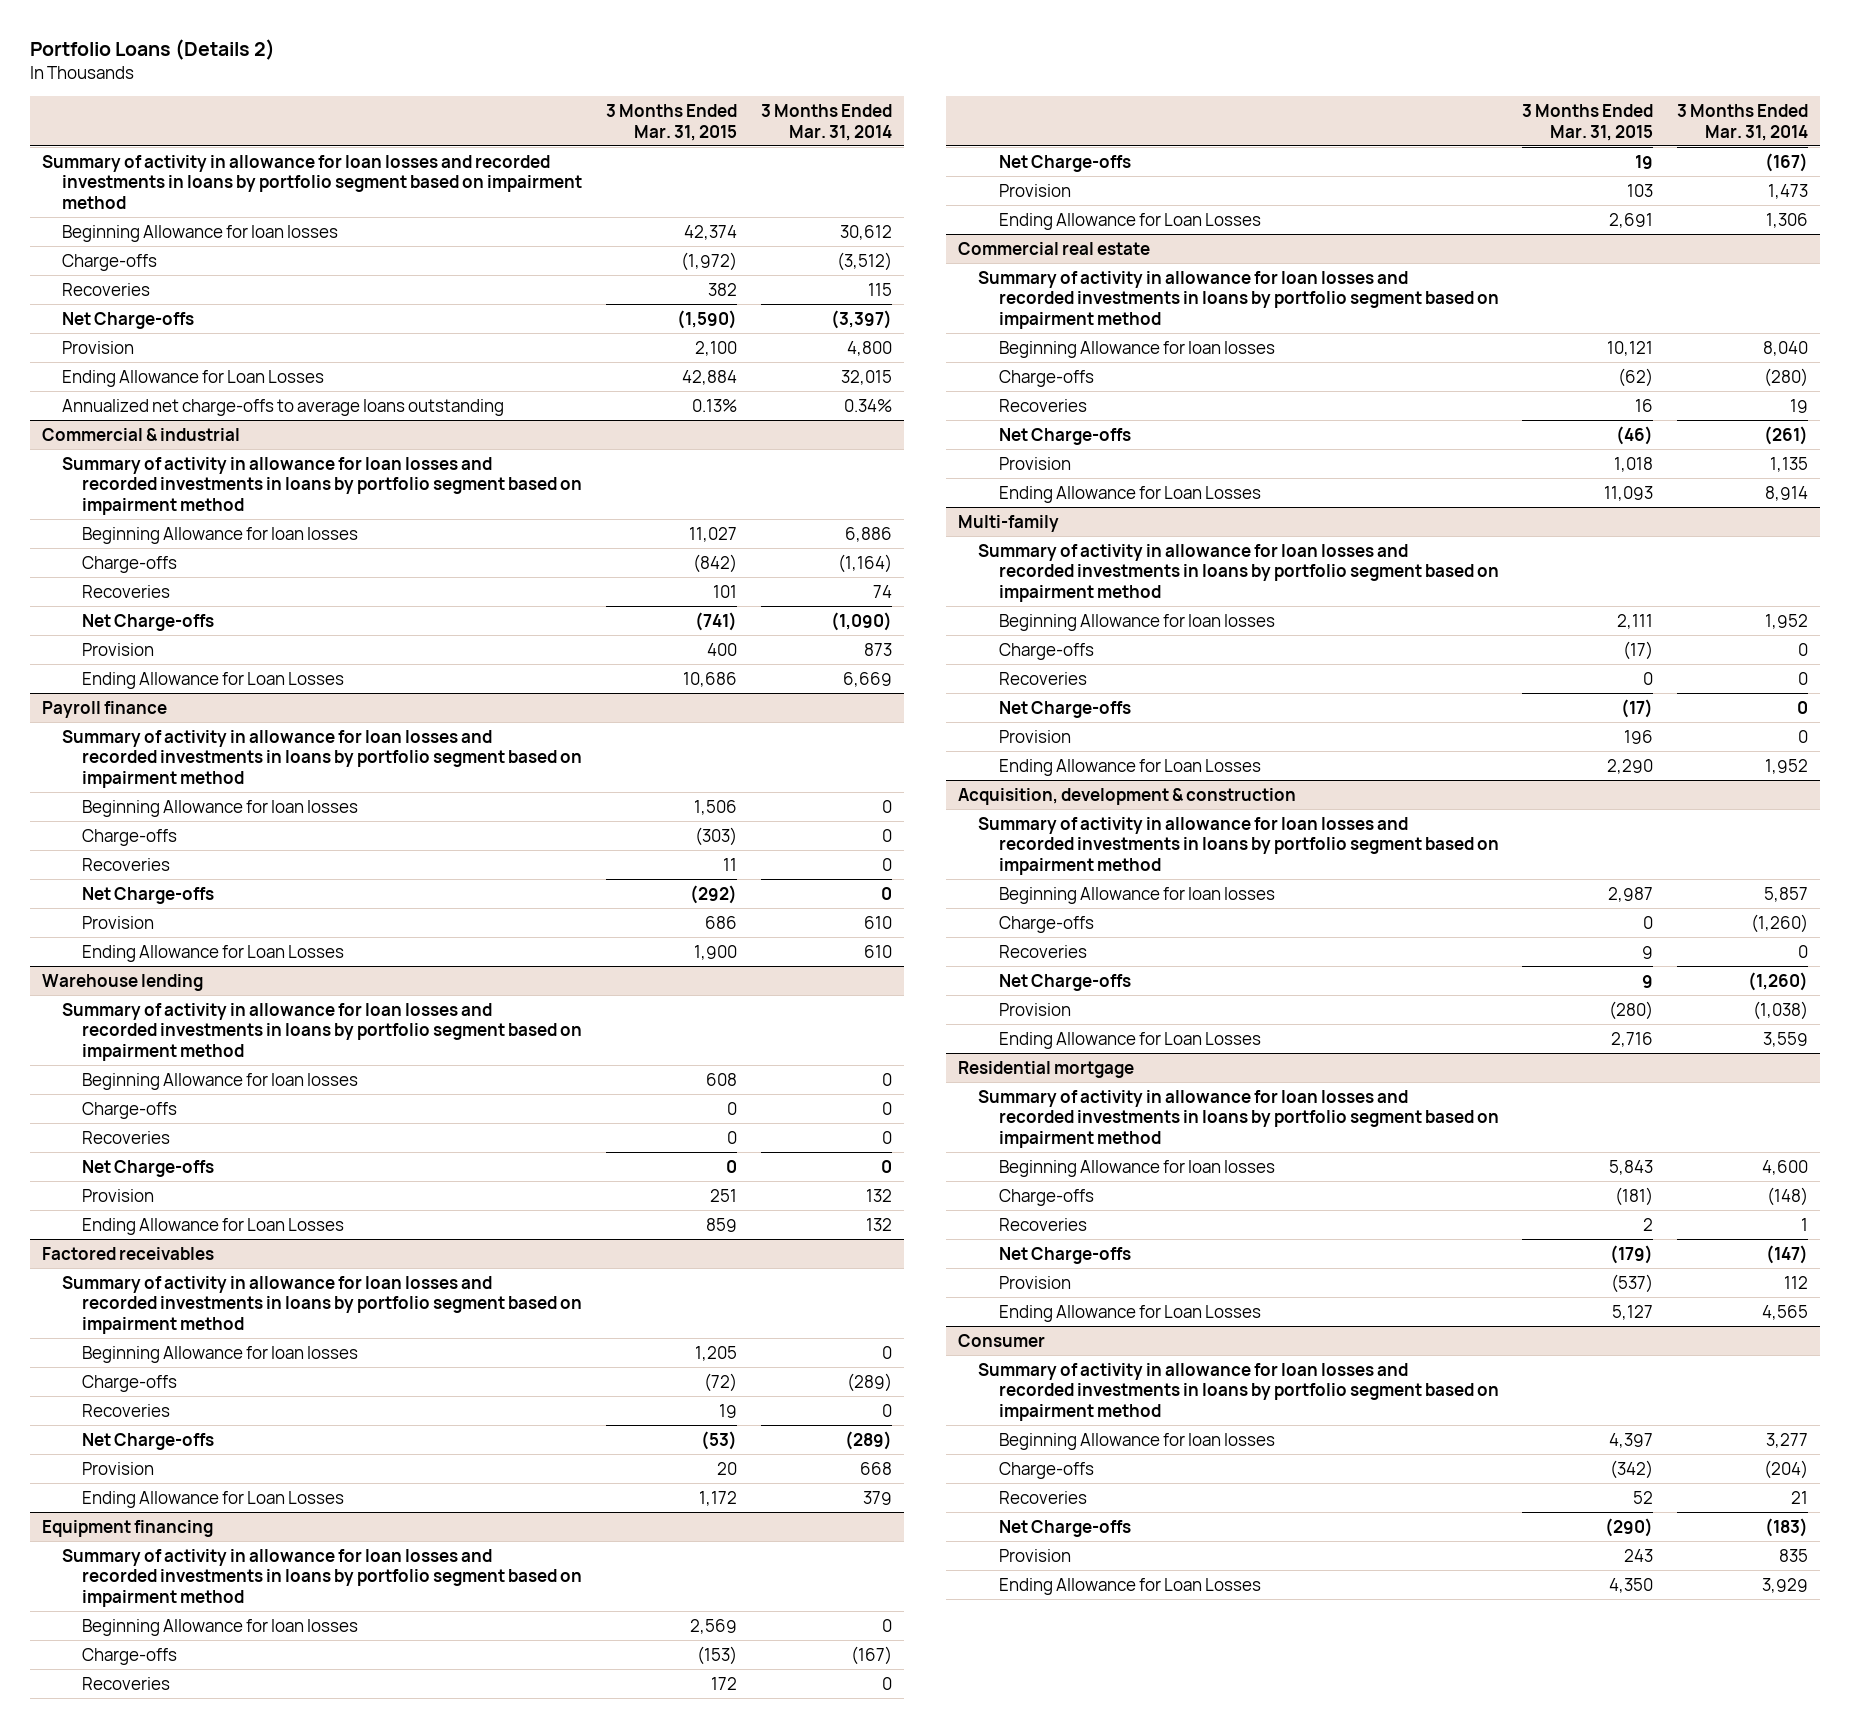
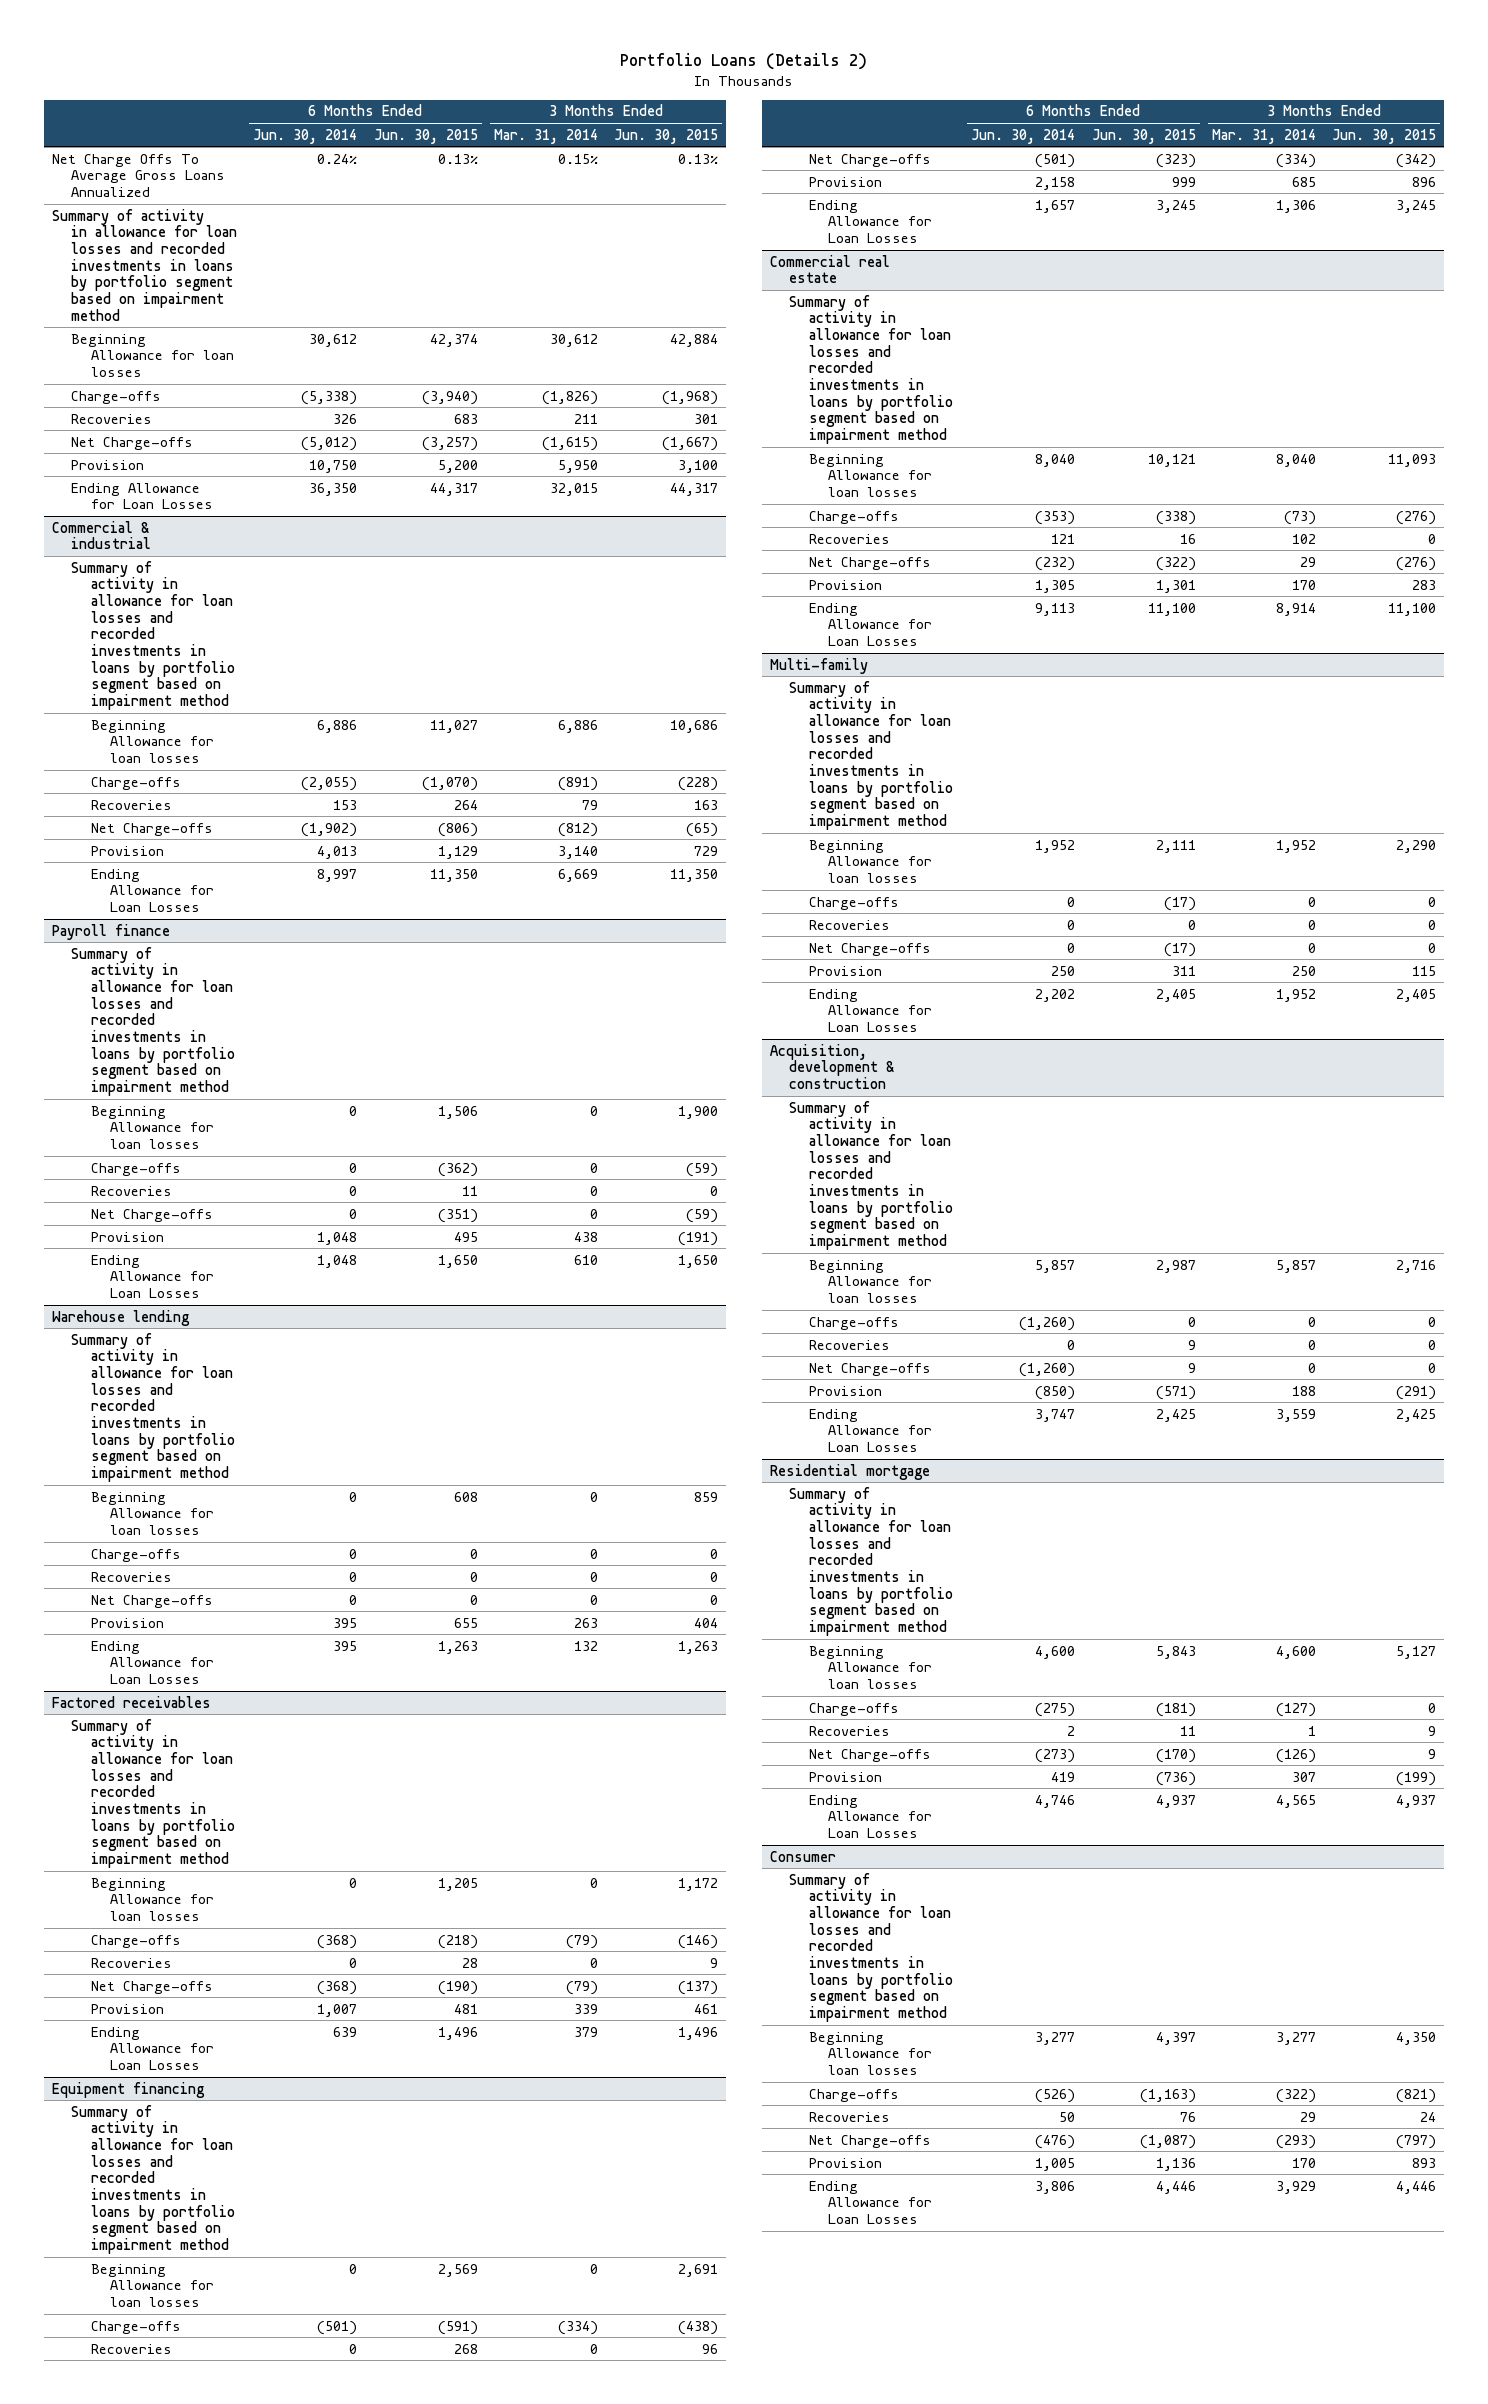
- | 3 Months Ended Mar. 31, 2015 | 3 Months Ended Mar. 31, 2014
+ | 6 Months Ended Jun. 30, 2014 | 6 Months Ended Jun. 30, 2015 | 3 Months Ended Mar. 31, 2014 | 3 Months Ended Jun. 30, 2015
+ Net Charge Offs To Average Gross Loans Annualized | 0.24% | 0.13% | 0.15% | 0.13%
- Charge-offs | (1,972) | (3,512)
- Recoveries | 382 | 115
- Net Charge-offs | (1,590) | (3,397)
- Provision | 2,100 | 4,800
+ Charge-offs | (5,338) | (3,940) | (1,826) | (1,968)
+ Recoveries | 326 | 683 | 211 | 301
+ Net Charge-offs | (5,012) | (3,257) | (1,615) | (1,667)
+ Provision | 10,750 | 5,200 | 5,950 | 3,100
- Annualized net charge-offs to average loans outstanding | 0.13% | 0.34%
@ Commercial & industrial
- Charge-offs | (842) | (1,164)
- Recoveries | 101 | 74
- Net Charge-offs | (741) | (1,090)
- Provision | 400 | 873
+ Charge-offs | (2,055) | (1,070) | (891) | (228)
+ Recoveries | 153 | 264 | 79 | 163
+ Net Charge-offs | (1,902) | (806) | (812) | (65)
+ Provision | 4,013 | 1,129 | 3,140 | 729
@ Payroll finance
- Provision | 686 | 610
+ Provision | 1,048 | 495 | 438 | (191)
@ Warehouse lending
- Provision | 251 | 132
+ Provision | 395 | 655 | 263 | 404
@ Factored receivables
- Charge-offs | (72) | (289)
+ Charge-offs | (368) | (218) | (79) | (146)
- Net Charge-offs | (53) | (289)
- Provision | 20 | 668
+ Net Charge-offs | (368) | (190) | (79) | (137)
+ Provision | 1,007 | 481 | 339 | 461
@ Equipment financing
- Charge-offs | (153) | (167)
+ Charge-offs | (501) | (591) | (334) | (438)
- Net Charge-offs | 19 | (167)
- Provision | 103 | 1,473
+ Net Charge-offs | (501) | (323) | (334) | (342)
+ Provision | 2,158 | 999 | 685 | 896
@ Commercial real estate
- Charge-offs | (62) | (280)
- Recoveries | 16 | 19
- Net Charge-offs | (46) | (261)
- Provision | 1,018 | 1,135
+ Charge-offs | (353) | (338) | (73) | (276)
+ Recoveries | 121 | 16 | 102 | 0
+ Net Charge-offs | (232) | (322) | 29 | (276)
+ Provision | 1,305 | 1,301 | 170 | 283
@ Multi-family
- Provision | 196 | 0
+ Provision | 250 | 311 | 250 | 115
@ Acquisition, development & construction
- Charge-offs | 0 | (1,260)
+ Charge-offs | (1,260) | 0 | 0 | 0
- Net Charge-offs | 9 | (1,260)
- Provision | (280) | (1,038)
+ Net Charge-offs | (1,260) | 9 | 0 | 0
+ Provision | (850) | (571) | 188 | (291)
@ Residential mortgage
- Charge-offs | (181) | (148)
+ Charge-offs | (275) | (181) | (127) | 0
- Net Charge-offs | (179) | (147)
- Provision | (537) | 112
+ Net Charge-offs | (273) | (170) | (126) | 9
+ Provision | 419 | (736) | 307 | (199)
@ Consumer
- Charge-offs | (342) | (204)
- Recoveries | 52 | 21
- Net Charge-offs | (290) | (183)
- Provision | 243 | 835
+ Charge-offs | (526) | (1,163) | (322) | (821)
+ Recoveries | 50 | 76 | 29 | 24
+ Net Charge-offs | (476) | (1,087) | (293) | (797)
+ Provision | 1,005 | 1,136 | 170 | 893

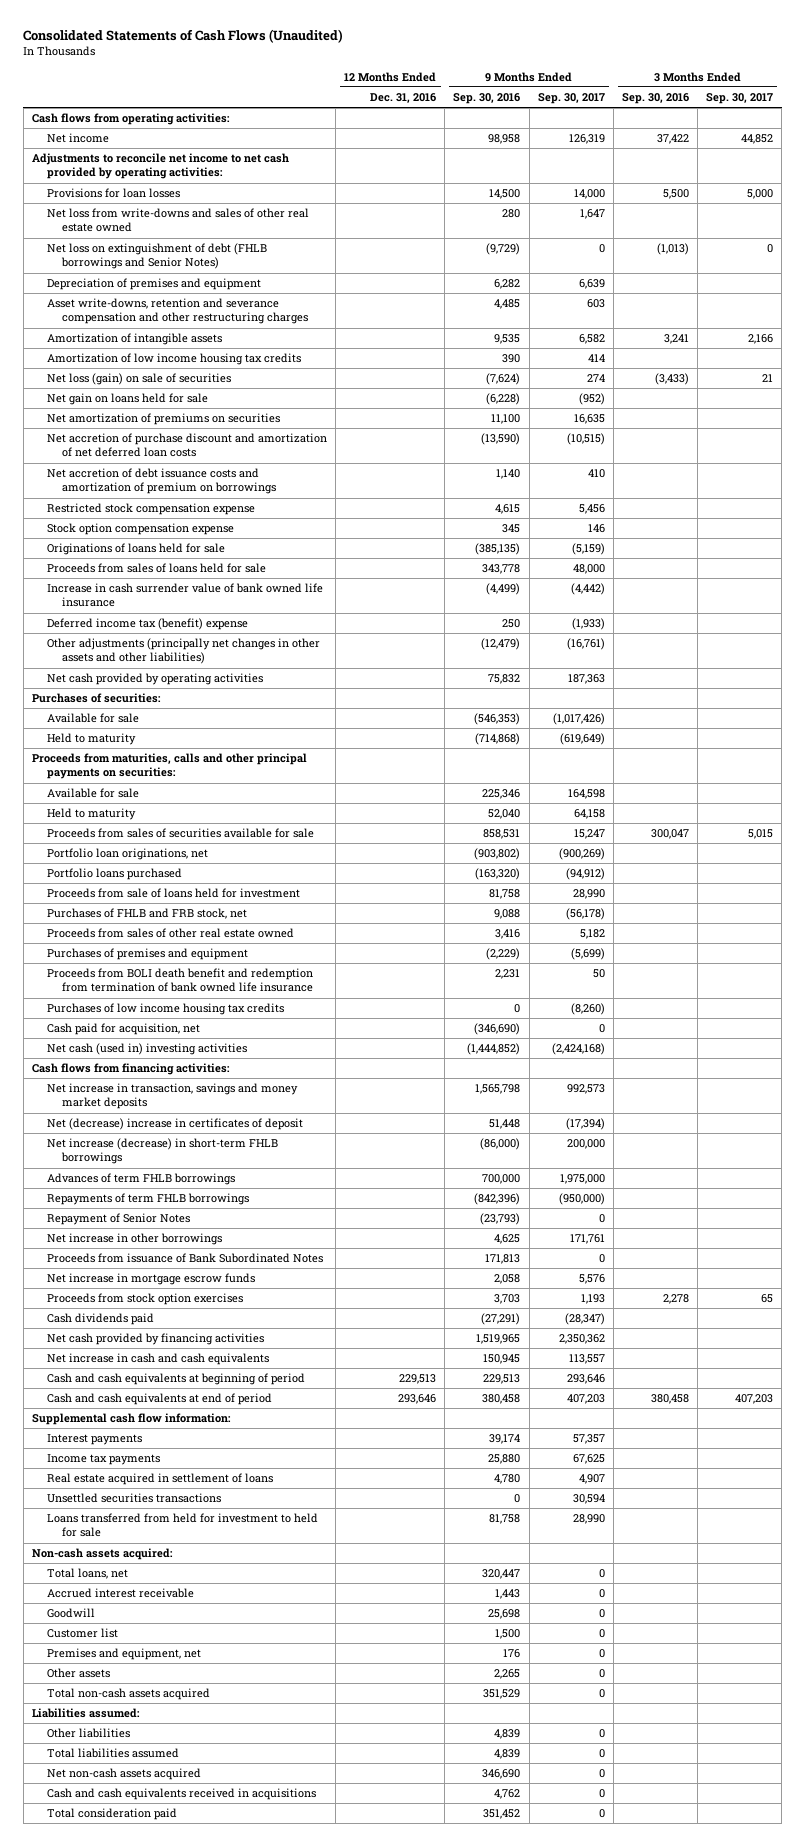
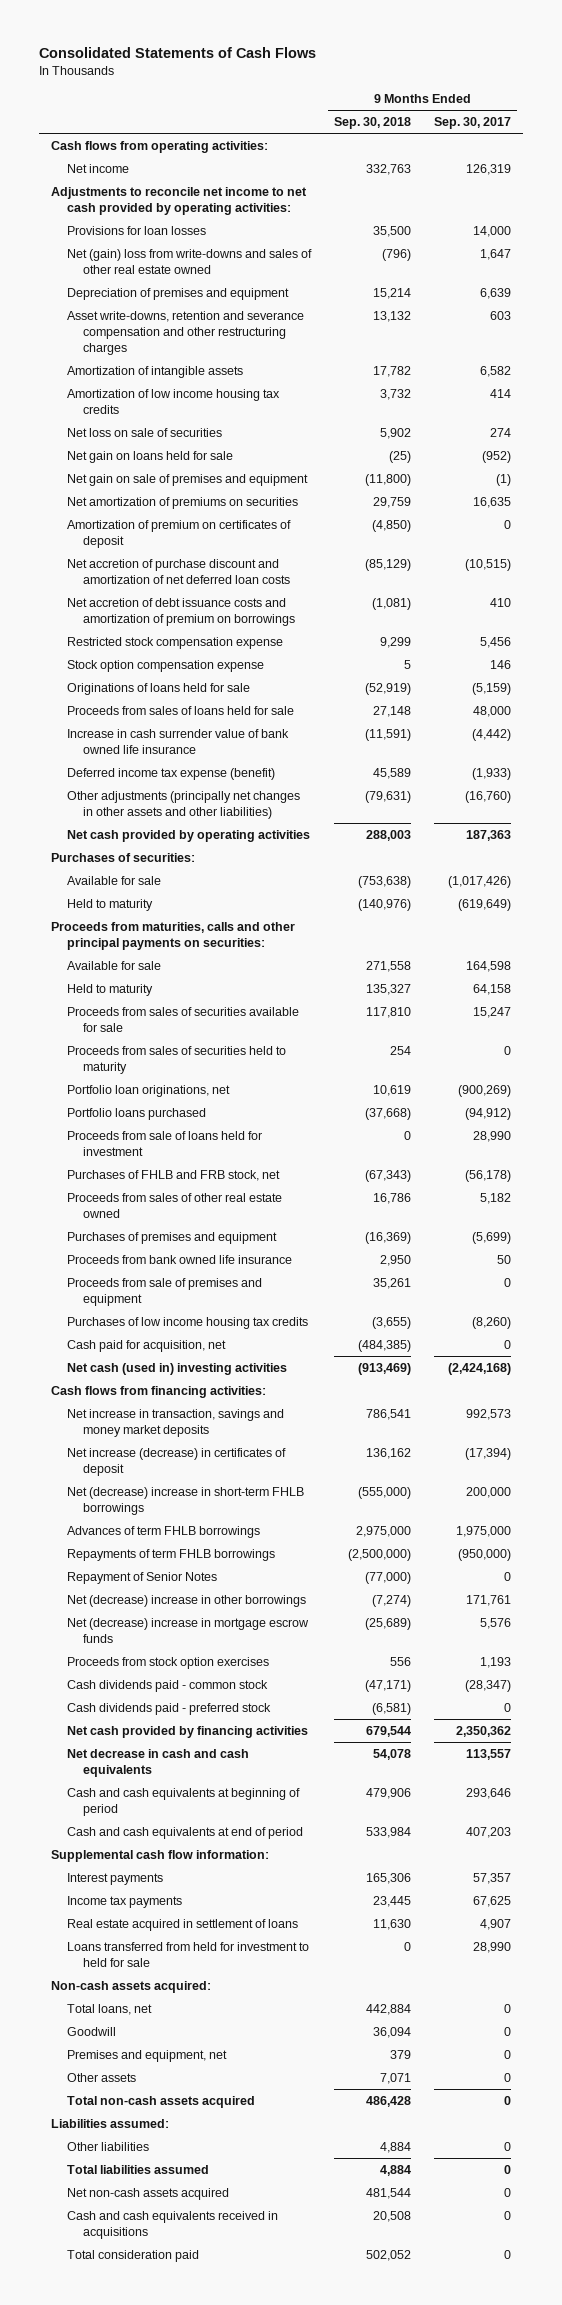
- Consolidated Statements of Cash Flows (Unaudited)
+ Consolidated Statements of Cash Flows
- | 12 Months Ended Dec. 31, 2016 | 9 Months Ended Sep. 30, 2016 | 9 Months Ended Sep. 30, 2017 | 3 Months Ended Sep. 30, 2016 | 3 Months Ended Sep. 30, 2017
+ | 9 Months Ended Sep. 30, 2018 | 9 Months Ended Sep. 30, 2017
- Net loss from write-downs and sales of other real estate owned | | 280 | 1,647 | |
- Net loss on extinguishment of debt (FHLB borrowings and Senior Notes) | | (9,729) | 0 | (1,013) | 0
+ Net (gain) loss from write-downs and sales of other real estate owned | (796) | 1,647
- Net loss (gain) on sale of securities | | (7,624) | 274 | (3,433) | 21
+ Net loss on sale of securities | 5,902 | 274
+ Net gain on sale of premises and equipment | (11,800) | (1)
+ Amortization of premium on certificates of deposit | (4,850) | 0
- Deferred income tax (benefit) expense | | 250 | (1,933) | |
- Other adjustments (principally net changes in other assets and other liabilities) | | (12,479) | (16,761) | |
+ Deferred income tax expense (benefit) | 45,589 | (1,933)
+ Other adjustments (principally net changes in other assets and other liabilities) | (79,631) | (16,760)
+ Proceeds from sales of securities held to maturity | 254 | 0
- Proceeds from BOLI death benefit and redemption from termination of bank owned life insurance | | 2,231 | 50 | |
+ Proceeds from bank owned life insurance | 2,950 | 50
+ Proceeds from sale of premises and equipment | 35,261 | 0
- Net (decrease) increase in certificates of deposit | | 51,448 | (17,394) | |
- Net increase (decrease) in short-term FHLB borrowings | | (86,000) | 200,000 | |
+ Net increase (decrease) in certificates of deposit | 136,162 | (17,394)
+ Net (decrease) increase in short-term FHLB borrowings | (555,000) | 200,000
- Net increase in other borrowings | | 4,625 | 171,761 | |
- Proceeds from issuance of Bank Subordinated Notes | | 171,813 | 0 | |
- Net increase in mortgage escrow funds | | 2,058 | 5,576 | |
+ Net (decrease) increase in other borrowings | (7,274) | 171,761
+ Net (decrease) increase in mortgage escrow funds | (25,689) | 5,576
- Cash dividends paid | | (27,291) | (28,347) | |
+ Cash dividends paid - common stock | (47,171) | (28,347)
+ Cash dividends paid - preferred stock | (6,581) | 0
- Net increase in cash and cash equivalents | | 150,945 | 113,557 | |
+ Net decrease in cash and cash equivalents | 54,078 | 113,557
- Unsettled securities transactions | | 0 | 30,594 | |
- Accrued interest receivable | | 1,443 | 0 | |
- Customer list | | 1,500 | 0 | |

